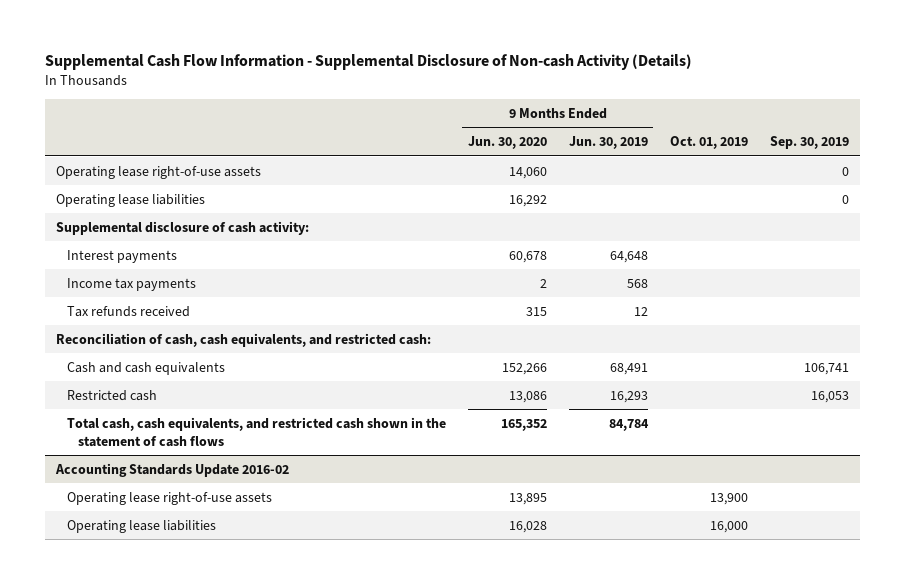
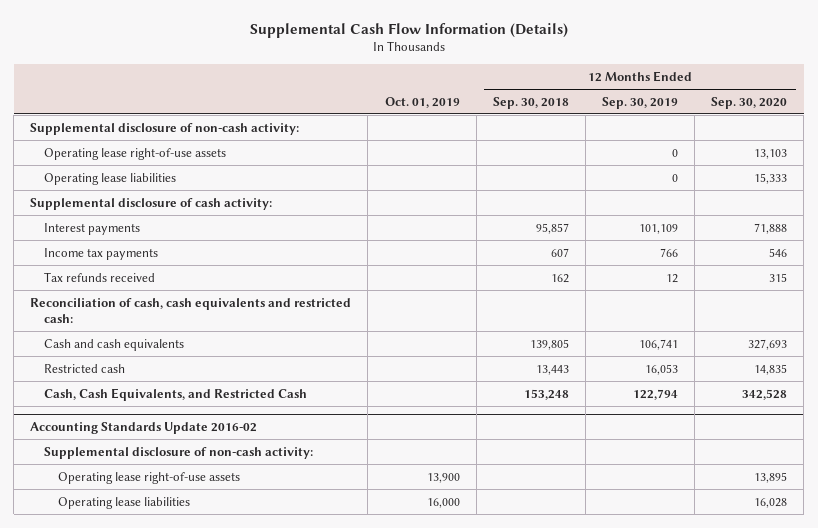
- Supplemental Cash Flow Information - Supplemental Disclosure of Non-cash Activity (Details)
+ Supplemental Cash Flow Information (Details)
- | 9 Months Ended Jun. 30, 2020 | 9 Months Ended Jun. 30, 2019 | Oct. 01, 2019 | Sep. 30, 2019
+ | Oct. 01, 2019 | 12 Months Ended Sep. 30, 2018 | 12 Months Ended Sep. 30, 2019 | 12 Months Ended Sep. 30, 2020
+ Supplemental disclosure of non-cash activity:
- Reconciliation of cash, cash equivalents, and restricted cash:
+ Reconciliation of cash, cash equivalents and restricted cash:
- Total cash, cash equivalents, and restricted cash shown in the statement of cash flows | 165,352 | 84,784 | |
+ Cash, Cash Equivalents, and Restricted Cash | | 153,248 | 122,794 | 342,528
@ Accounting Standards Update 2016-02
+ Supplemental disclosure of non-cash activity:

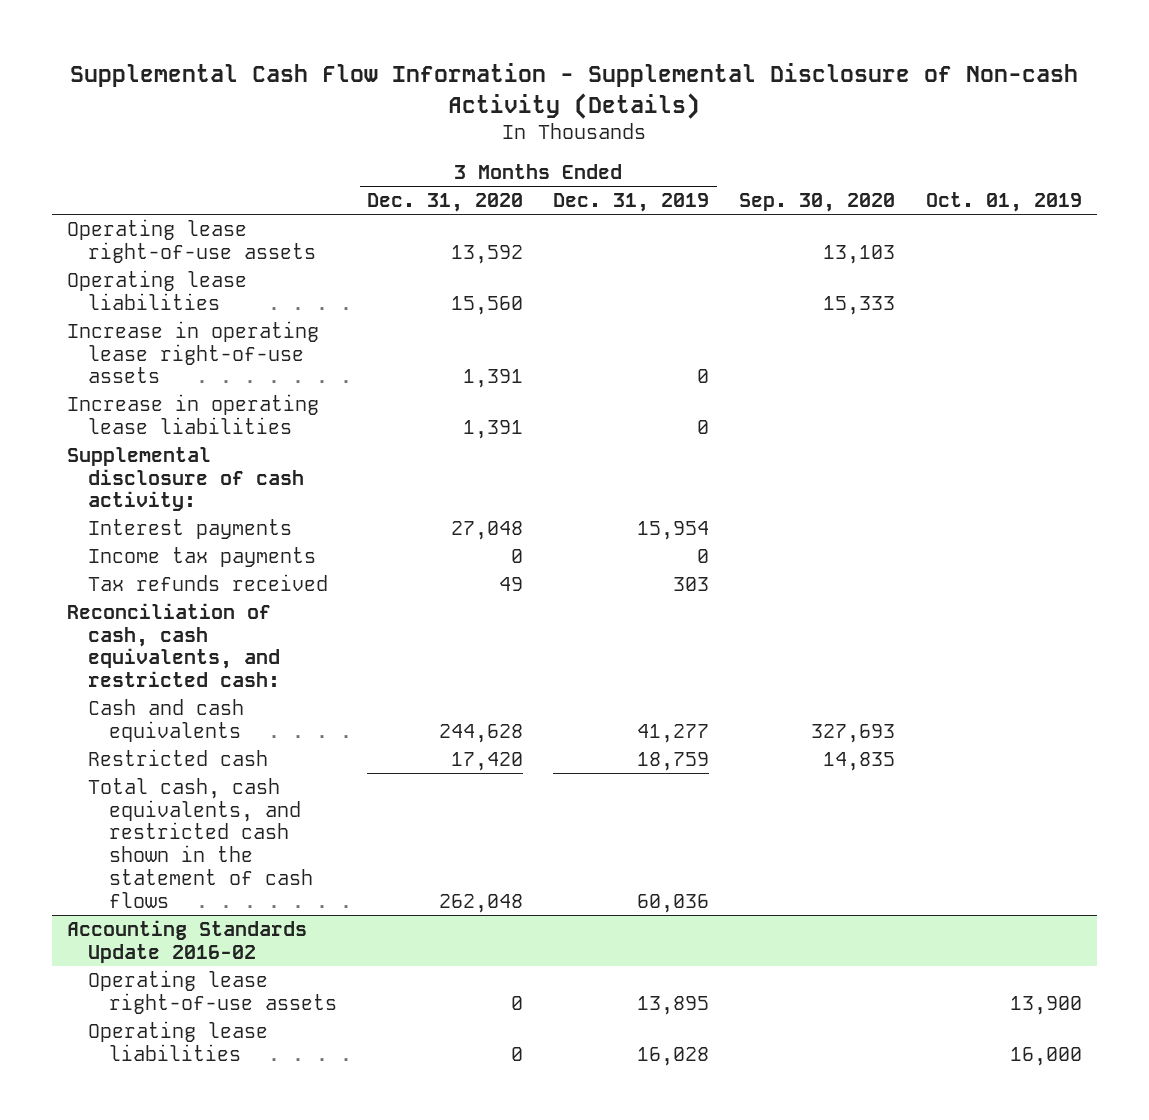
- Supplemental Cash Flow Information (Details)
+ Supplemental Cash Flow Information - Supplemental Disclosure of Non-cash Activity (Details)
- | Oct. 01, 2019 | 12 Months Ended Sep. 30, 2018 | 12 Months Ended Sep. 30, 2019 | 12 Months Ended Sep. 30, 2020
+ | 3 Months Ended Dec. 31, 2020 | 3 Months Ended Dec. 31, 2019 | Sep. 30, 2020 | Oct. 01, 2019
- Supplemental disclosure of non-cash activity:
+ Increase in operating lease right-of-use assets | 1,391 | 0 | |
+ Increase in operating lease liabilities | 1,391 | 0 | |
- Reconciliation of cash, cash equivalents and restricted cash:
+ Reconciliation of cash, cash equivalents, and restricted cash:
- Cash, Cash Equivalents, and Restricted Cash | | 153,248 | 122,794 | 342,528
+ Total cash, cash equivalents, and restricted cash shown in the statement of cash flows | 262,048 | 60,036 | |
@ Accounting Standards Update 2016-02
- Supplemental disclosure of non-cash activity:

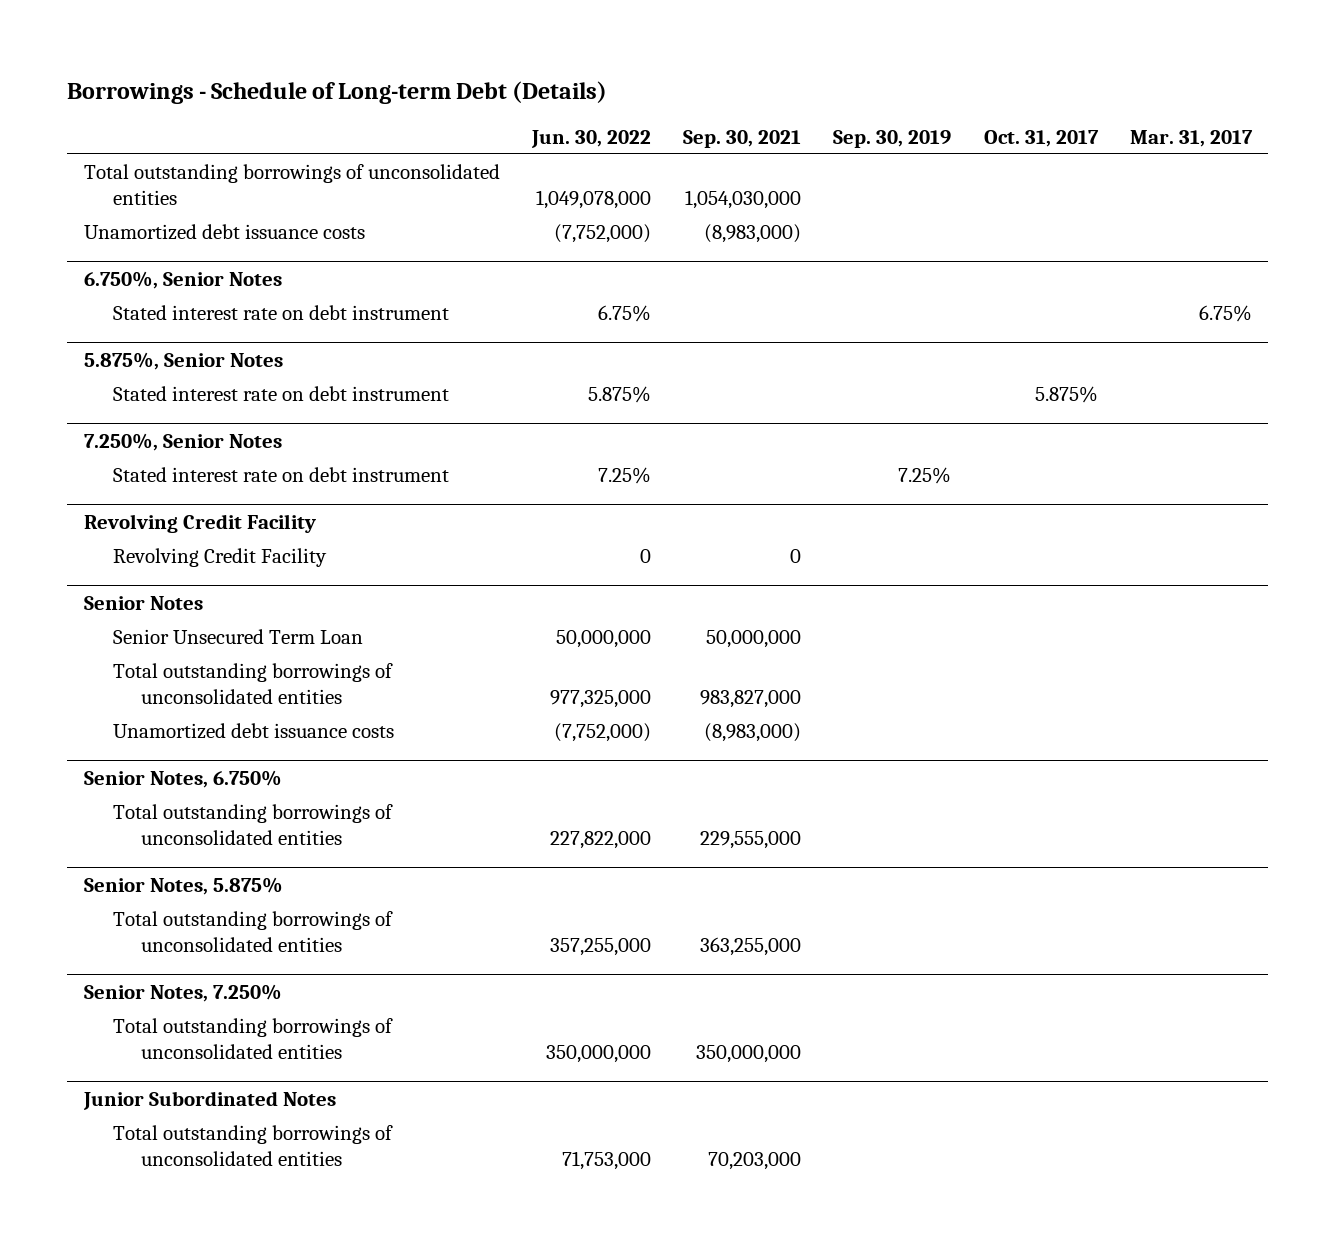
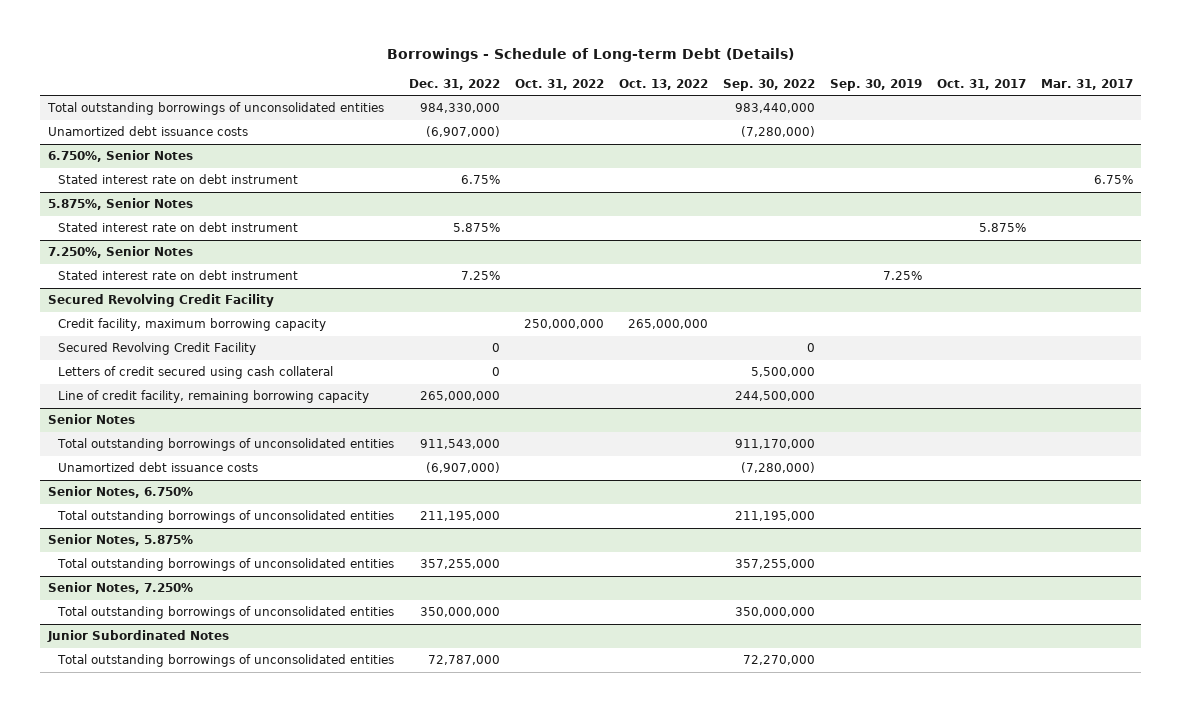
- | Jun. 30, 2022 | Sep. 30, 2021 | Sep. 30, 2019 | Oct. 31, 2017 | Mar. 31, 2017
+ | Dec. 31, 2022 | Oct. 31, 2022 | Oct. 13, 2022 | Sep. 30, 2022 | Sep. 30, 2019 | Oct. 31, 2017 | Mar. 31, 2017
- Revolving Credit Facility
- Revolving Credit Facility | 0 | 0 | | |
+ Secured Revolving Credit Facility
+ Credit facility, maximum borrowing capacity | | 250,000,000 | 265,000,000 | | | |
+ Secured Revolving Credit Facility | 0 | | | 0 | | |
+ Letters of credit secured using cash collateral | 0 | | | 5,500,000 | | |
+ Line of credit facility, remaining borrowing capacity | 265,000,000 | | | 244,500,000 | | |
@ Senior Notes
- Senior Unsecured Term Loan | 50,000,000 | 50,000,000 | | |

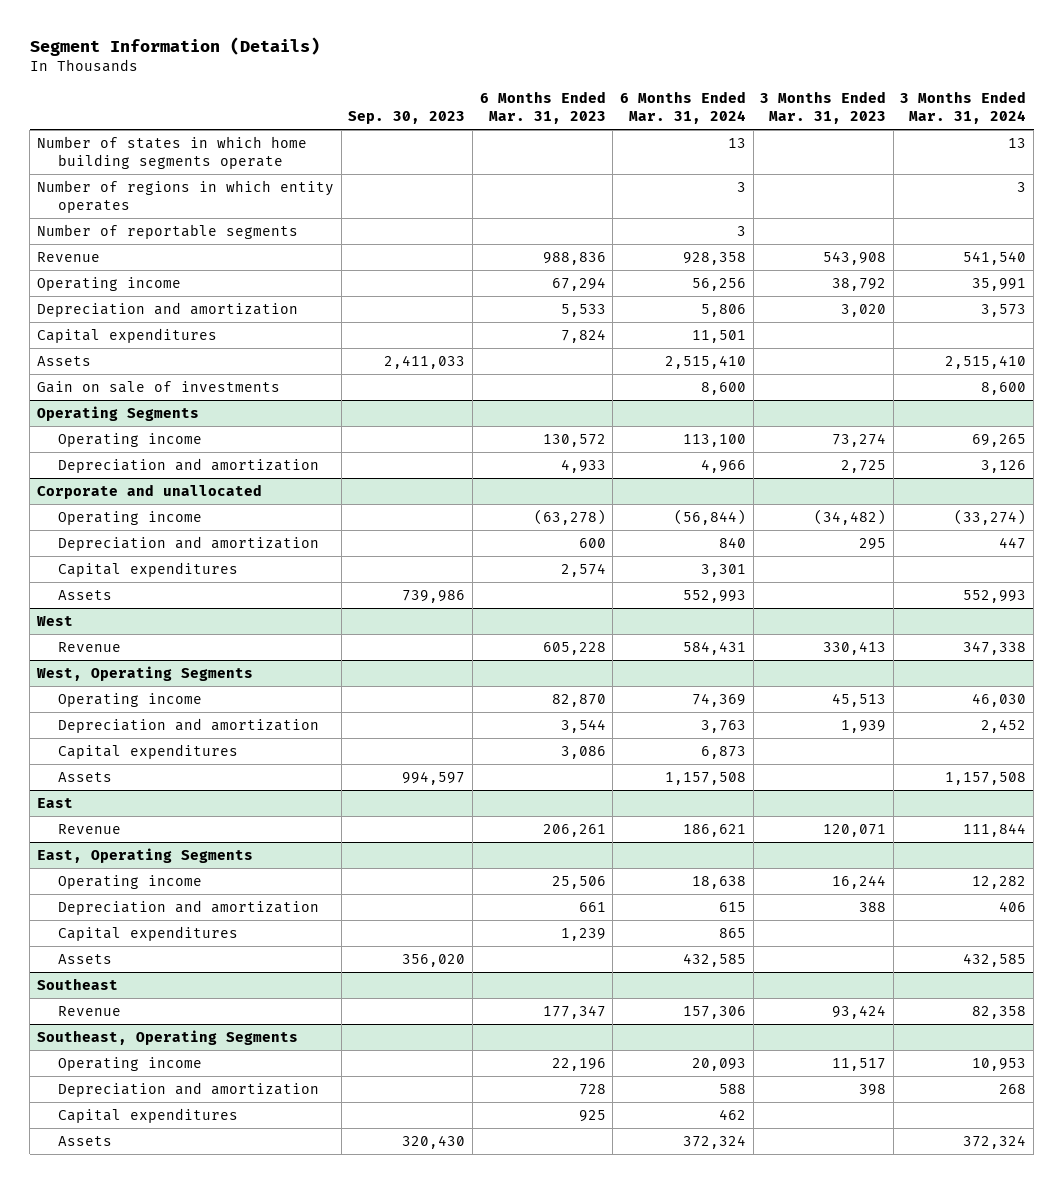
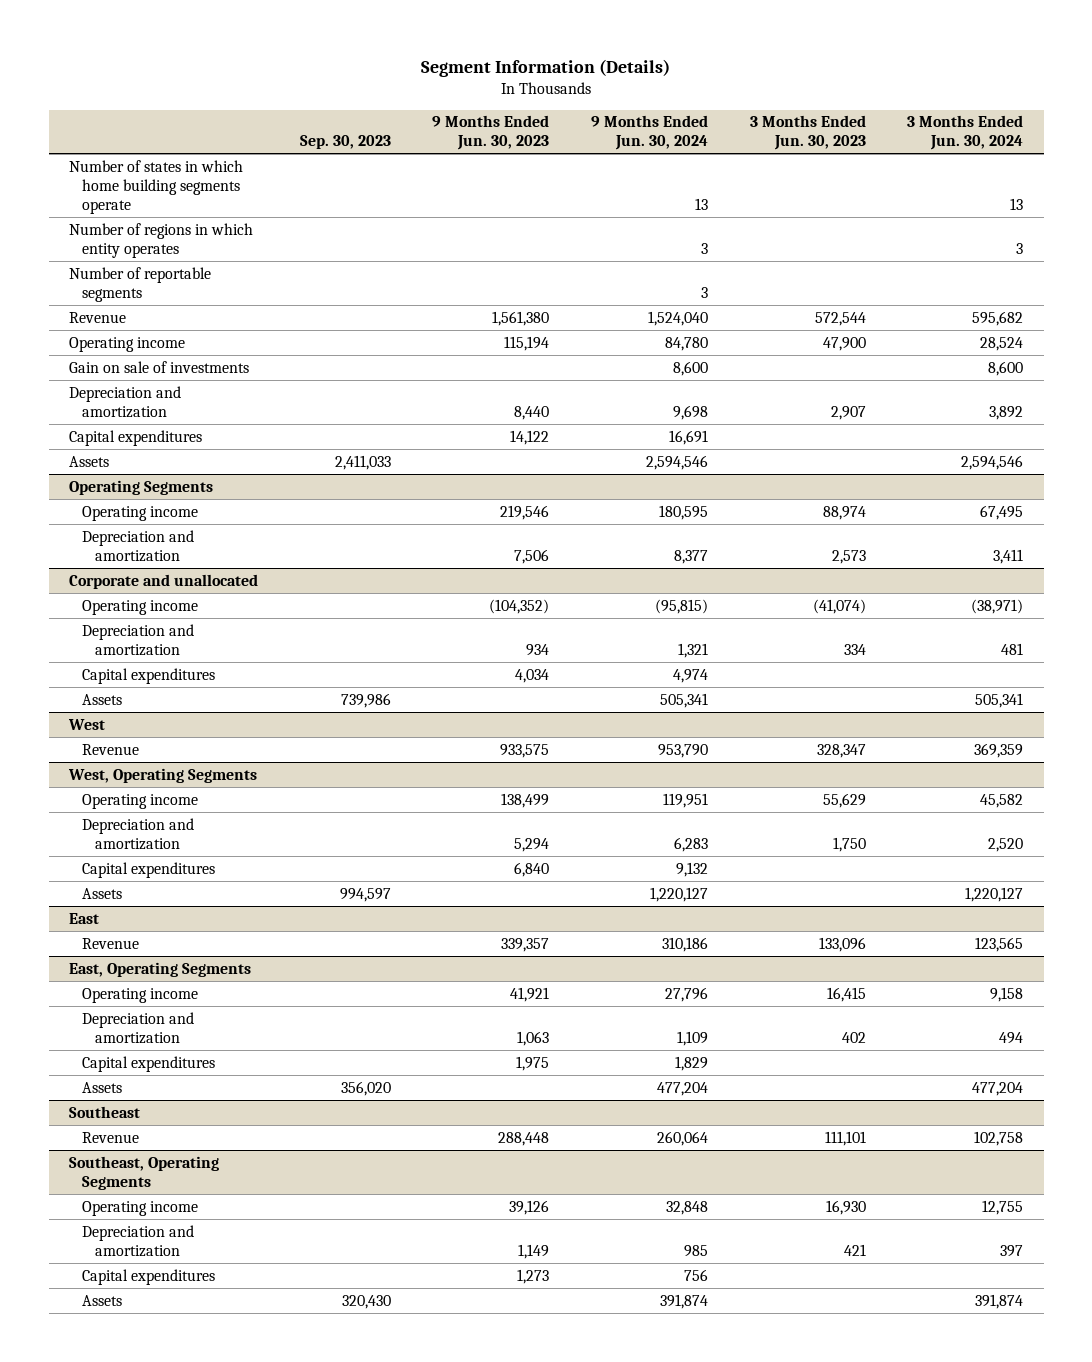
- | Sep. 30, 2023 | 6 Months Ended Mar. 31, 2023 | 6 Months Ended Mar. 31, 2024 | 3 Months Ended Mar. 31, 2023 | 3 Months Ended Mar. 31, 2024
+ | Sep. 30, 2023 | 9 Months Ended Jun. 30, 2023 | 9 Months Ended Jun. 30, 2024 | 3 Months Ended Jun. 30, 2023 | 3 Months Ended Jun. 30, 2024
moved up: Gain on sale of investments | | | 8,600 | | 8,600

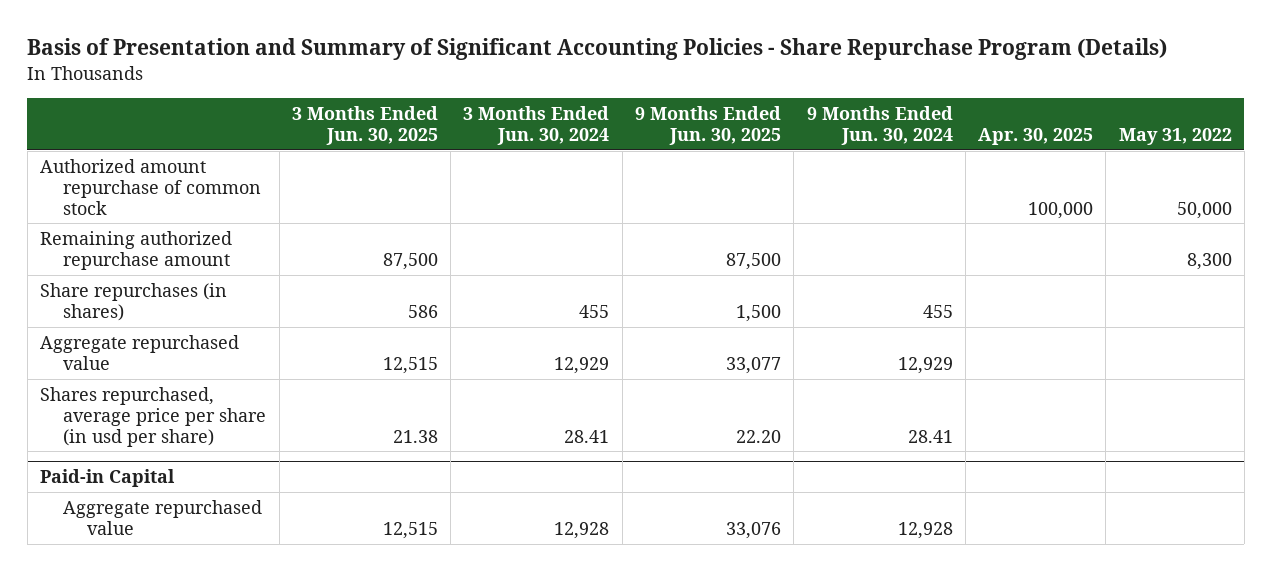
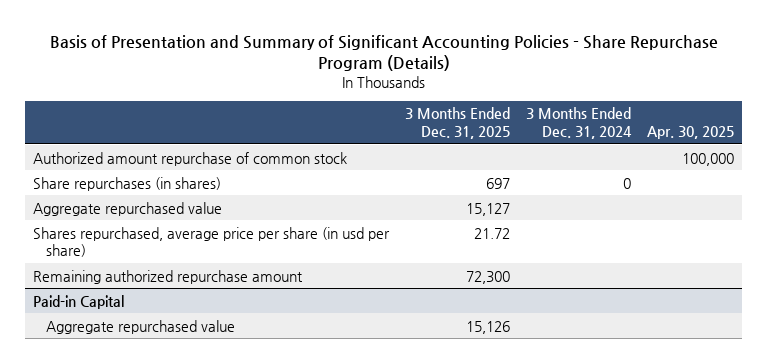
- | 3 Months Ended Jun. 30, 2025 | 3 Months Ended Jun. 30, 2024 | 9 Months Ended Jun. 30, 2025 | 9 Months Ended Jun. 30, 2024 | Apr. 30, 2025 | May 31, 2022
+ | 3 Months Ended Dec. 31, 2025 | 3 Months Ended Dec. 31, 2024 | Apr. 30, 2025
moved down: Remaining authorized repurchase amount | 72,300 | |

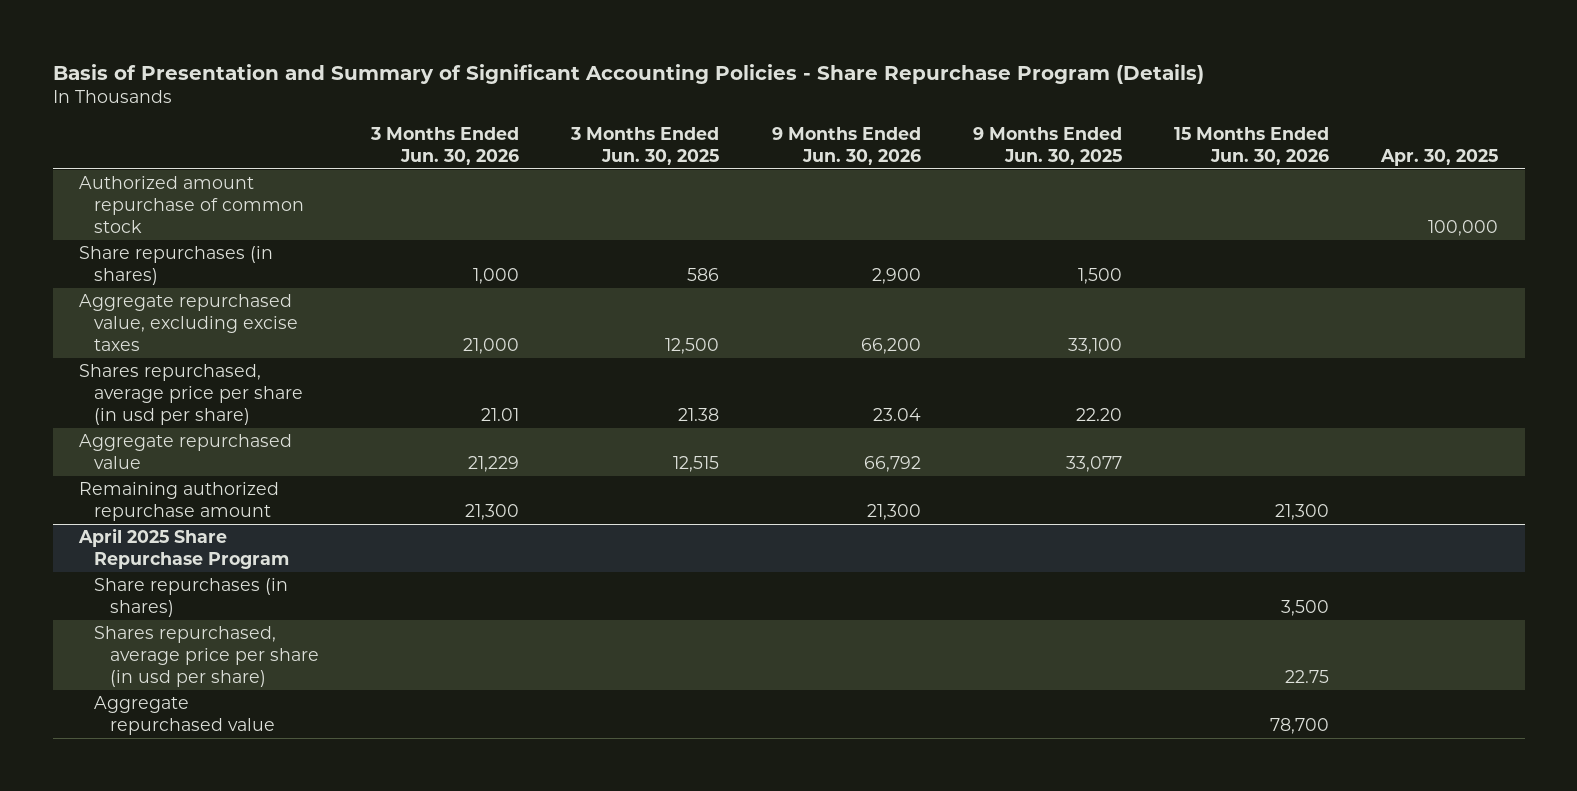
- | 3 Months Ended Dec. 31, 2025 | 3 Months Ended Dec. 31, 2024 | Apr. 30, 2025
+ | 3 Months Ended Jun. 30, 2026 | 3 Months Ended Jun. 30, 2025 | 9 Months Ended Jun. 30, 2026 | 9 Months Ended Jun. 30, 2025 | 15 Months Ended Jun. 30, 2026 | Apr. 30, 2025
+ Aggregate repurchased value, excluding excise taxes | 21,000 | 12,500 | 66,200 | 33,100 | |
moved down: Aggregate repurchased value | 21,229 | 12,515 | 66,792 | 33,077 | |
- Paid-in Capital
- Aggregate repurchased value | 15,126 | |
+ April 2025 Share Repurchase Program
+ Share repurchases (in shares) | | | | | 3,500 |
+ Shares repurchased, average price per share (in usd per share) | | | | | 22.75 |
+ Aggregate repurchased value | | | | | 78,700 |

